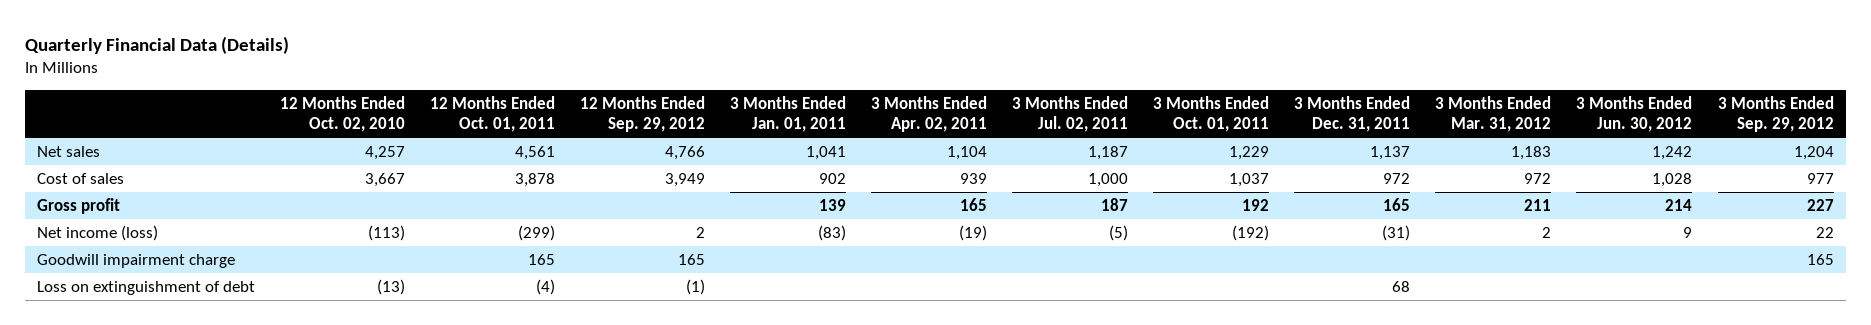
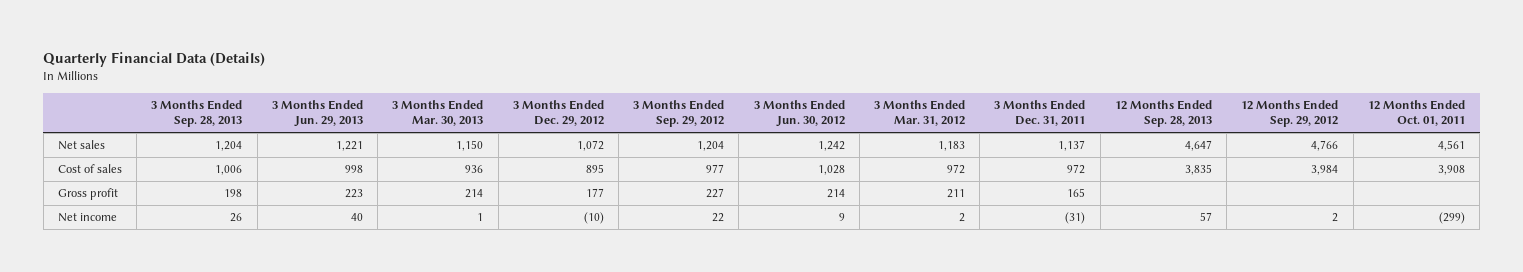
- | 12 Months Ended Oct. 02, 2010 | 12 Months Ended Oct. 01, 2011 | 12 Months Ended Sep. 29, 2012 | 3 Months Ended Jan. 01, 2011 | 3 Months Ended Apr. 02, 2011 | 3 Months Ended Jul. 02, 2011 | 3 Months Ended Oct. 01, 2011 | 3 Months Ended Dec. 31, 2011 | 3 Months Ended Mar. 31, 2012 | 3 Months Ended Jun. 30, 2012 | 3 Months Ended Sep. 29, 2012
+ | 3 Months Ended Sep. 28, 2013 | 3 Months Ended Jun. 29, 2013 | 3 Months Ended Mar. 30, 2013 | 3 Months Ended Dec. 29, 2012 | 3 Months Ended Sep. 29, 2012 | 3 Months Ended Jun. 30, 2012 | 3 Months Ended Mar. 31, 2012 | 3 Months Ended Dec. 31, 2011 | 12 Months Ended Sep. 28, 2013 | 12 Months Ended Sep. 29, 2012 | 12 Months Ended Oct. 01, 2011
- Cost of sales | 3,667 | 3,878 | 3,949 | 902 | 939 | 1,000 | 1,037 | 972 | 972 | 1,028 | 977
+ Cost of sales | 1,006 | 998 | 936 | 895 | 977 | 1,028 | 972 | 972 | 3,835 | 3,984 | 3,908
- Net income (loss) | (113) | (299) | 2 | (83) | (19) | (5) | (192) | (31) | 2 | 9 | 22
- Goodwill impairment charge | | 165 | 165 | | | | | | | | 165
- Loss on extinguishment of debt | (13) | (4) | (1) | | | | | 68 | | |
+ Net income | 26 | 40 | 1 | (10) | 22 | 9 | 2 | (31) | 57 | 2 | (299)

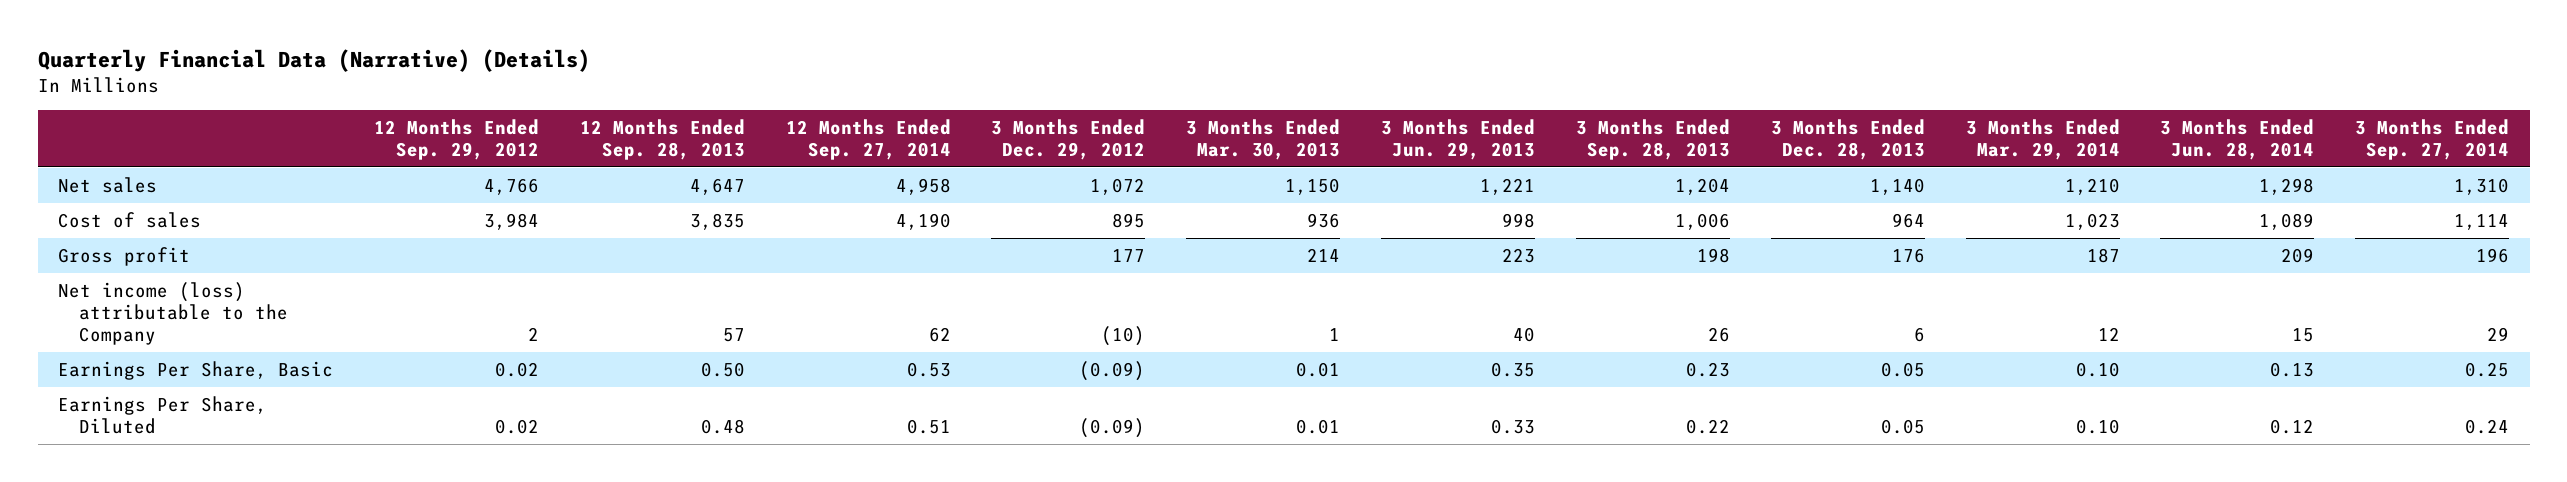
- Quarterly Financial Data (Details)
+ Quarterly Financial Data (Narrative) (Details)
- | 3 Months Ended Sep. 28, 2013 | 3 Months Ended Jun. 29, 2013 | 3 Months Ended Mar. 30, 2013 | 3 Months Ended Dec. 29, 2012 | 3 Months Ended Sep. 29, 2012 | 3 Months Ended Jun. 30, 2012 | 3 Months Ended Mar. 31, 2012 | 3 Months Ended Dec. 31, 2011 | 12 Months Ended Sep. 28, 2013 | 12 Months Ended Sep. 29, 2012 | 12 Months Ended Oct. 01, 2011
+ | 12 Months Ended Sep. 29, 2012 | 12 Months Ended Sep. 28, 2013 | 12 Months Ended Sep. 27, 2014 | 3 Months Ended Dec. 29, 2012 | 3 Months Ended Mar. 30, 2013 | 3 Months Ended Jun. 29, 2013 | 3 Months Ended Sep. 28, 2013 | 3 Months Ended Dec. 28, 2013 | 3 Months Ended Mar. 29, 2014 | 3 Months Ended Jun. 28, 2014 | 3 Months Ended Sep. 27, 2014
- Net income | 26 | 40 | 1 | (10) | 22 | 9 | 2 | (31) | 57 | 2 | (299)
+ Net income (loss) attributable to the Company | 2 | 57 | 62 | (10) | 1 | 40 | 26 | 6 | 12 | 15 | 29
+ Earnings Per Share, Basic | 0.02 | 0.50 | 0.53 | (0.09) | 0.01 | 0.35 | 0.23 | 0.05 | 0.10 | 0.13 | 0.25
+ Earnings Per Share, Diluted | 0.02 | 0.48 | 0.51 | (0.09) | 0.01 | 0.33 | 0.22 | 0.05 | 0.10 | 0.12 | 0.24

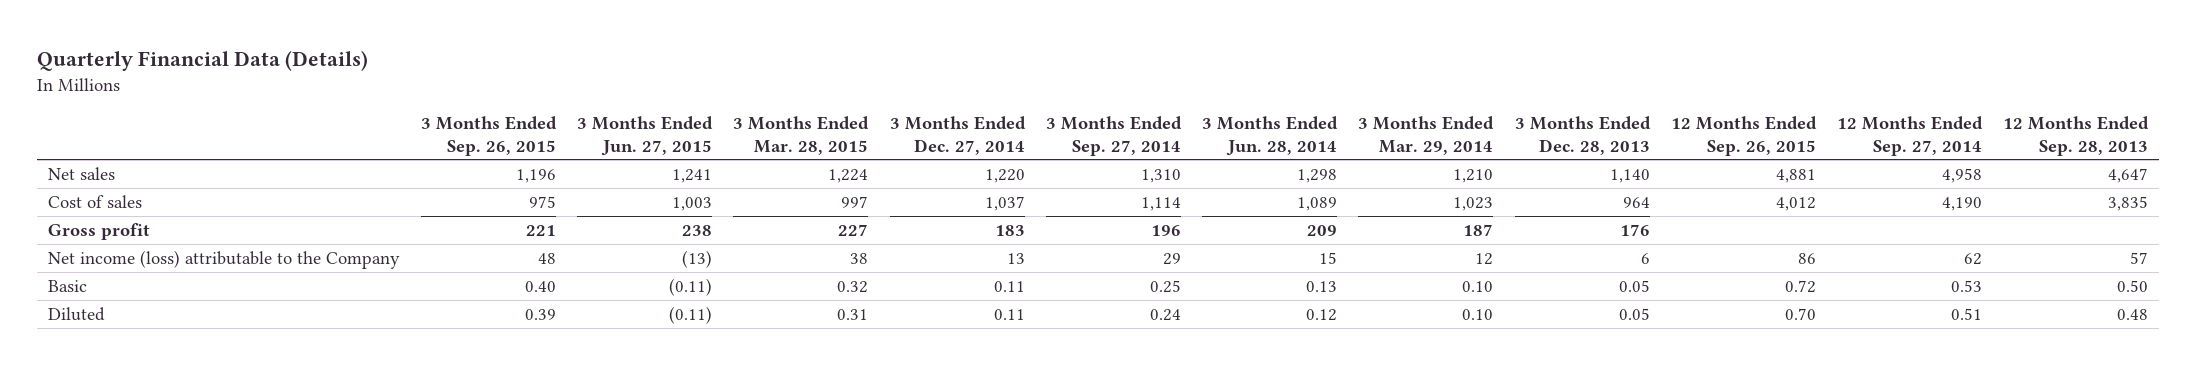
- Quarterly Financial Data (Narrative) (Details)
+ Quarterly Financial Data (Details)
- | 12 Months Ended Sep. 29, 2012 | 12 Months Ended Sep. 28, 2013 | 12 Months Ended Sep. 27, 2014 | 3 Months Ended Dec. 29, 2012 | 3 Months Ended Mar. 30, 2013 | 3 Months Ended Jun. 29, 2013 | 3 Months Ended Sep. 28, 2013 | 3 Months Ended Dec. 28, 2013 | 3 Months Ended Mar. 29, 2014 | 3 Months Ended Jun. 28, 2014 | 3 Months Ended Sep. 27, 2014
+ | 3 Months Ended Sep. 26, 2015 | 3 Months Ended Jun. 27, 2015 | 3 Months Ended Mar. 28, 2015 | 3 Months Ended Dec. 27, 2014 | 3 Months Ended Sep. 27, 2014 | 3 Months Ended Jun. 28, 2014 | 3 Months Ended Mar. 29, 2014 | 3 Months Ended Dec. 28, 2013 | 12 Months Ended Sep. 26, 2015 | 12 Months Ended Sep. 27, 2014 | 12 Months Ended Sep. 28, 2013
- Earnings Per Share, Basic | 0.02 | 0.50 | 0.53 | (0.09) | 0.01 | 0.35 | 0.23 | 0.05 | 0.10 | 0.13 | 0.25
- Earnings Per Share, Diluted | 0.02 | 0.48 | 0.51 | (0.09) | 0.01 | 0.33 | 0.22 | 0.05 | 0.10 | 0.12 | 0.24
+ Basic | 0.40 | (0.11) | 0.32 | 0.11 | 0.25 | 0.13 | 0.10 | 0.05 | 0.72 | 0.53 | 0.50
+ Diluted | 0.39 | (0.11) | 0.31 | 0.11 | 0.24 | 0.12 | 0.10 | 0.05 | 0.70 | 0.51 | 0.48

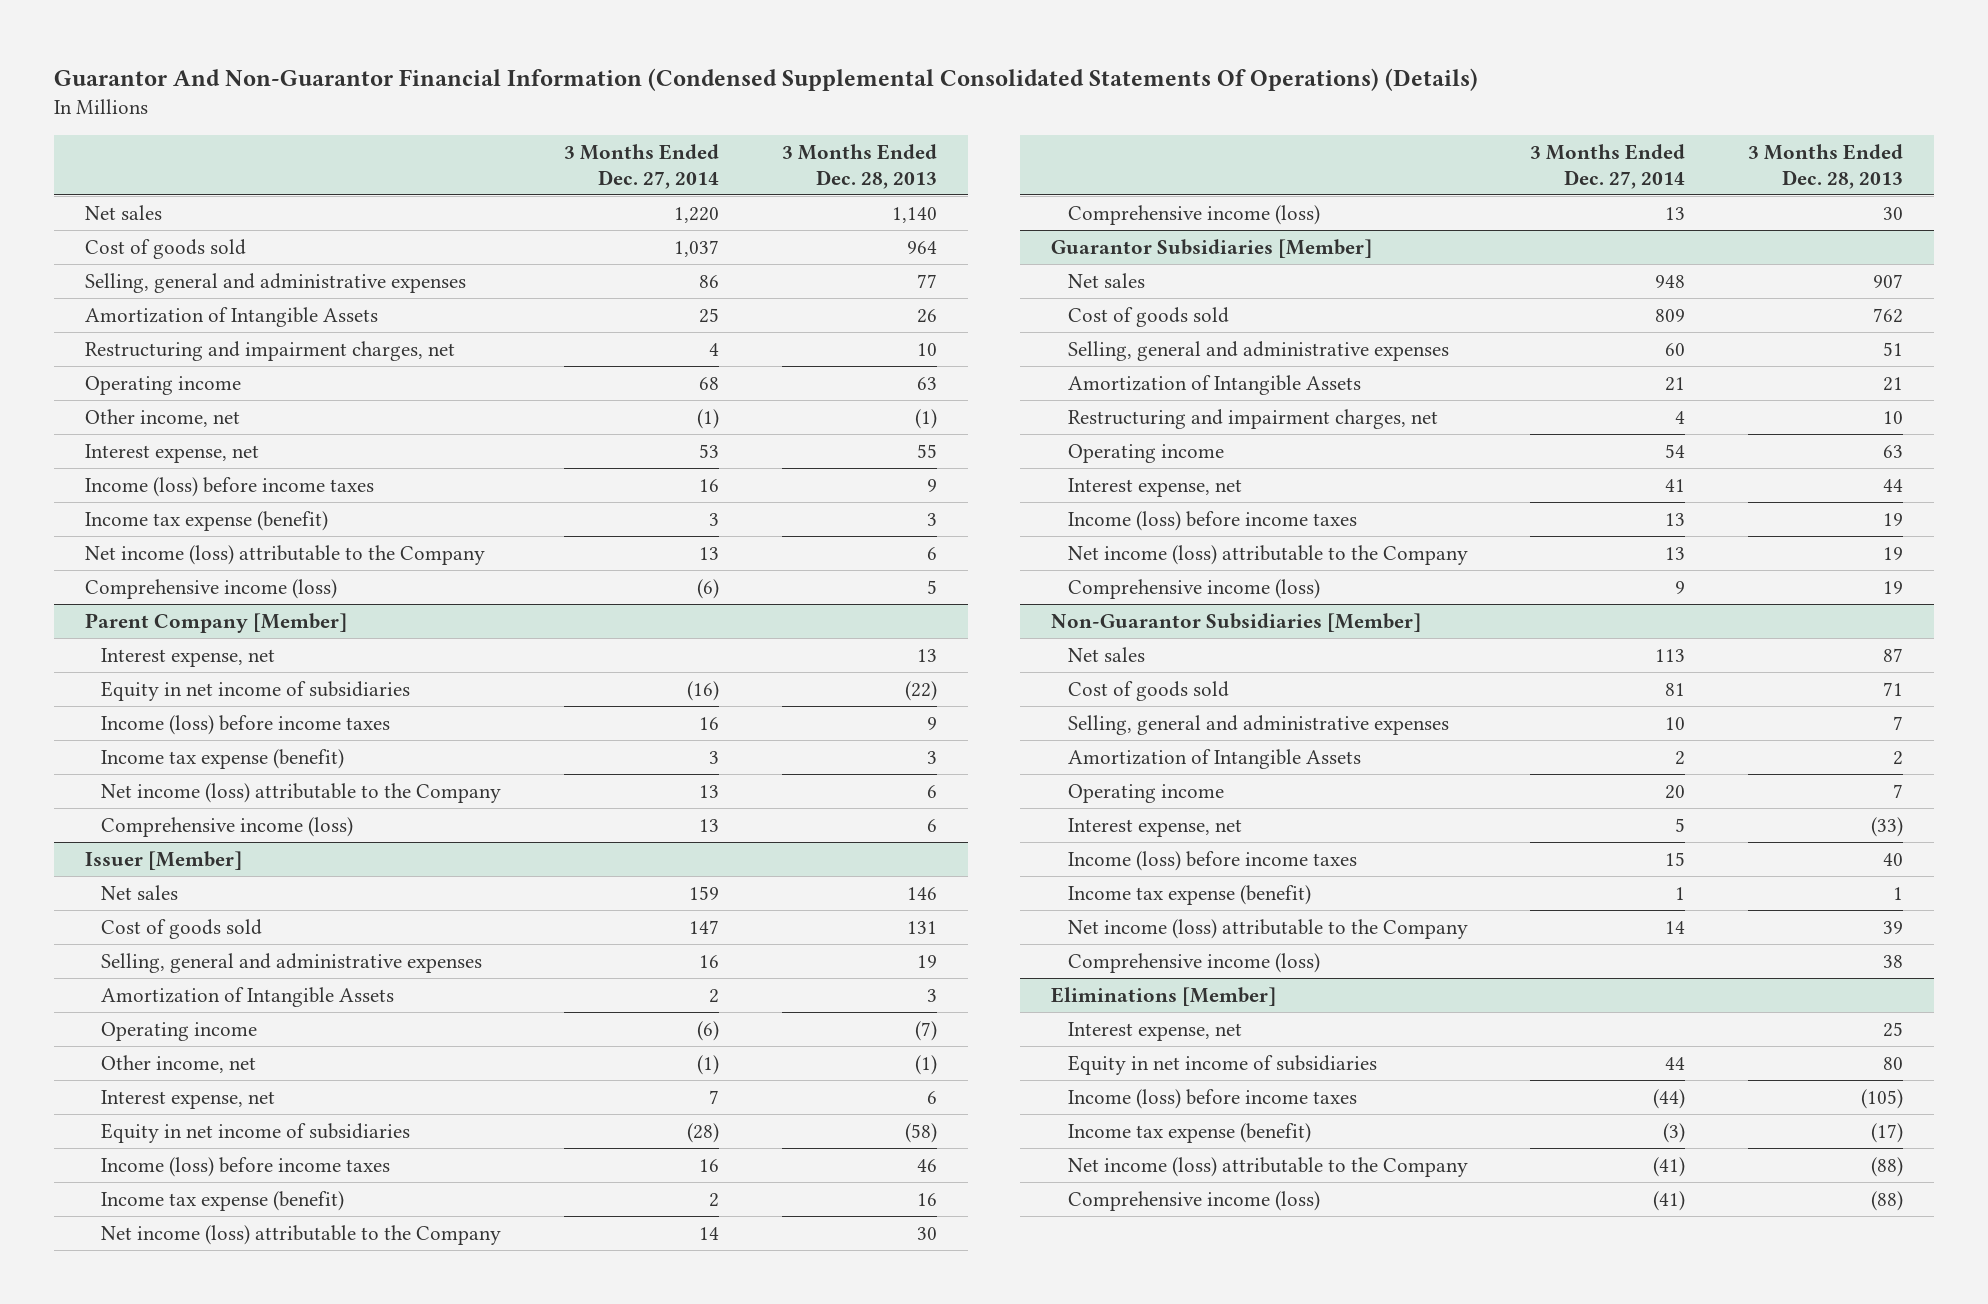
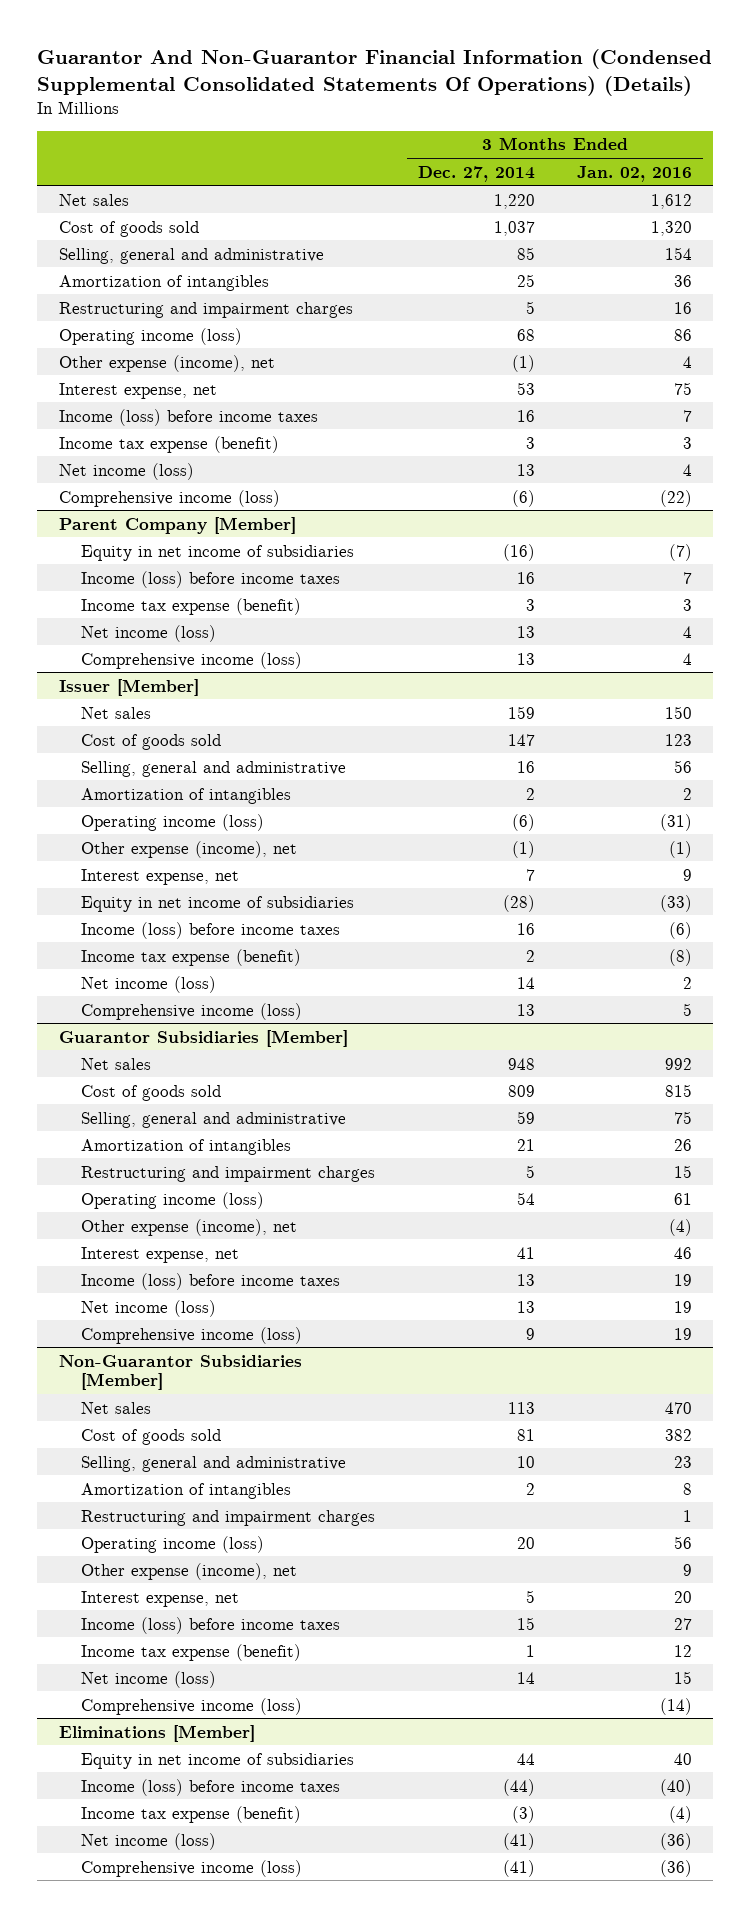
- | 3 Months Ended Dec. 27, 2014 | 3 Months Ended Dec. 28, 2013
+ | 3 Months Ended Dec. 27, 2014 | 3 Months Ended Jan. 02, 2016
- Selling, general and administrative expenses | 86 | 77
- Amortization of Intangible Assets | 25 | 26
- Restructuring and impairment charges, net | 4 | 10
- Operating income | 68 | 63
- Other income, net | (1) | (1)
+ Selling, general and administrative | 85 | 154
+ Amortization of intangibles | 25 | 36
+ Restructuring and impairment charges | 5 | 16
+ Operating income (loss) | 68 | 86
+ Other expense (income), net | (1) | 4
- Net income (loss) attributable to the Company | 13 | 6
+ Net income (loss) | 13 | 4
@ Parent Company [Member]
- Interest expense, net | | 13
- Net income (loss) attributable to the Company | 13 | 6
+ Net income (loss) | 13 | 4
@ Issuer [Member]
- Selling, general and administrative expenses | 16 | 19
- Amortization of Intangible Assets | 2 | 3
- Operating income | (6) | (7)
- Other income, net | (1) | (1)
+ Selling, general and administrative | 16 | 56
+ Amortization of intangibles | 2 | 2
+ Operating income (loss) | (6) | (31)
+ Other expense (income), net | (1) | (1)
- Net income (loss) attributable to the Company | 14 | 30
+ Net income (loss) | 14 | 2
@ Guarantor Subsidiaries [Member]
- Selling, general and administrative expenses | 60 | 51
- Amortization of Intangible Assets | 21 | 21
- Restructuring and impairment charges, net | 4 | 10
- Operating income | 54 | 63
+ Selling, general and administrative | 59 | 75
+ Amortization of intangibles | 21 | 26
+ Restructuring and impairment charges | 5 | 15
+ Operating income (loss) | 54 | 61
+ Other expense (income), net | | (4)
- Net income (loss) attributable to the Company | 13 | 19
+ Net income (loss) | 13 | 19
@ Non-Guarantor Subsidiaries [Member]
- Selling, general and administrative expenses | 10 | 7
- Amortization of Intangible Assets | 2 | 2
- Operating income | 20 | 7
+ Selling, general and administrative | 10 | 23
+ Amortization of intangibles | 2 | 8
+ Restructuring and impairment charges | | 1
+ Operating income (loss) | 20 | 56
+ Other expense (income), net | | 9
- Net income (loss) attributable to the Company | 14 | 39
+ Net income (loss) | 14 | 15
@ Eliminations [Member]
- Interest expense, net | | 25
- Net income (loss) attributable to the Company | (41) | (88)
+ Net income (loss) | (41) | (36)

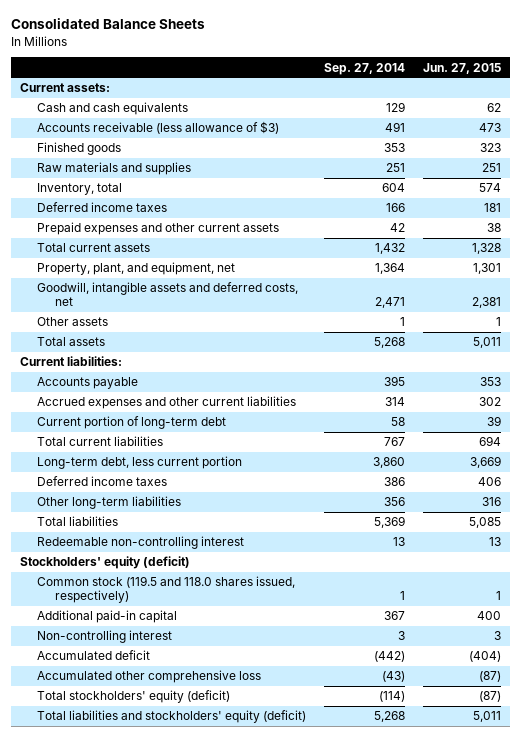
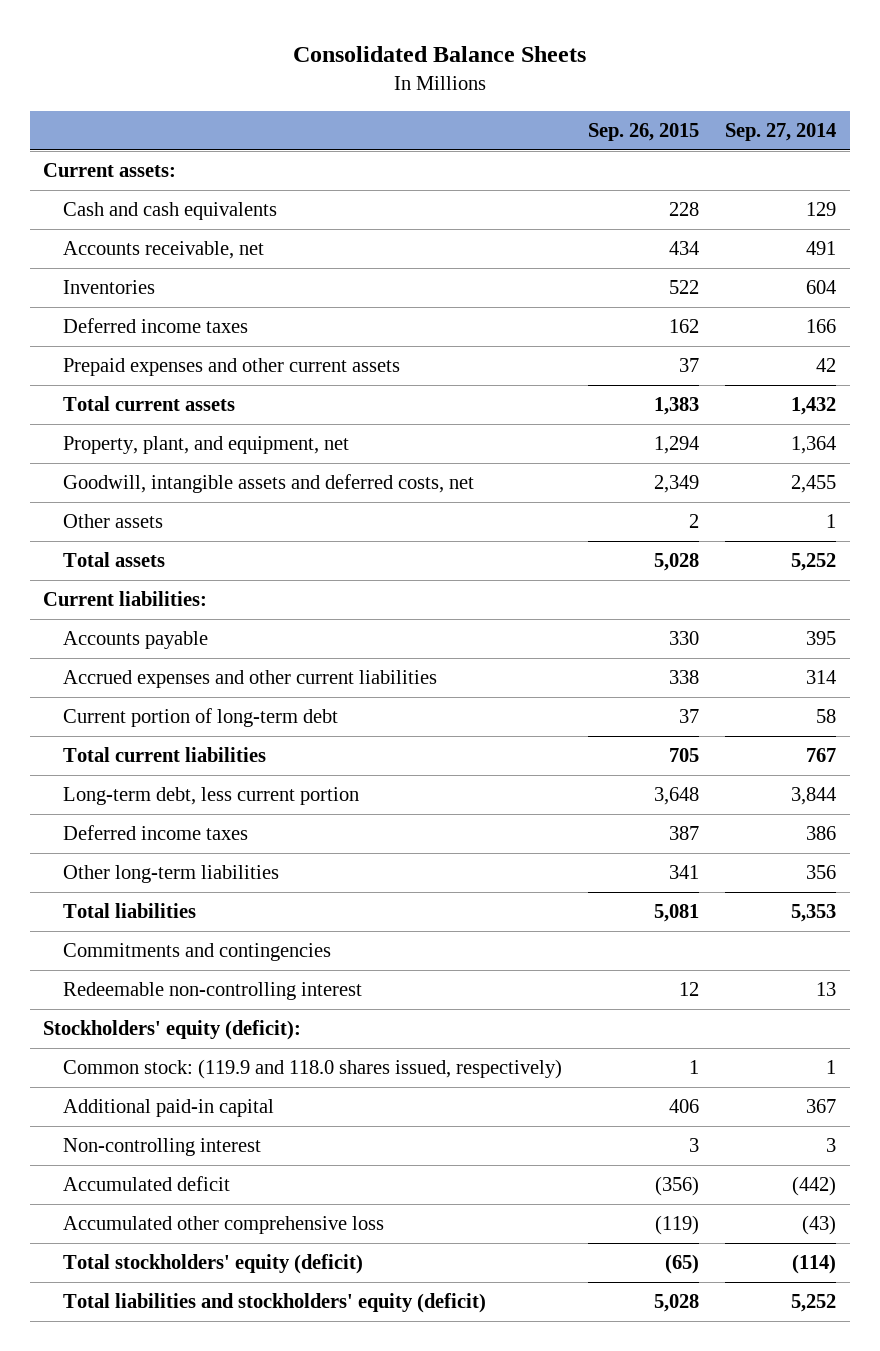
- | Sep. 27, 2014 | Jun. 27, 2015
+ | Sep. 26, 2015 | Sep. 27, 2014
- Accounts receivable (less allowance of $3) | 491 | 473
- Finished goods | 353 | 323
- Raw materials and supplies | 251 | 251
- Inventory, total | 604 | 574
+ Accounts receivable, net | 434 | 491
+ Inventories | 522 | 604
- Goodwill, intangible assets and deferred costs, net | 2,471 | 2,381
+ Goodwill, intangible assets and deferred costs, net | 2,349 | 2,455
- Total assets | 5,268 | 5,011
+ Total assets | 5,028 | 5,252
- Long-term debt, less current portion | 3,860 | 3,669
+ Long-term debt, less current portion | 3,648 | 3,844
- Total liabilities | 5,369 | 5,085
+ Total liabilities | 5,081 | 5,353
+ Commitments and contingencies
- Stockholders' equity (deficit)
- Common stock (119.5 and 118.0 shares issued, respectively) | 1 | 1
+ Stockholders' equity (deficit):
+ Common stock: (119.9 and 118.0 shares issued, respectively) | 1 | 1
- Total liabilities and stockholders' equity (deficit) | 5,268 | 5,011
+ Total liabilities and stockholders' equity (deficit) | 5,028 | 5,252

